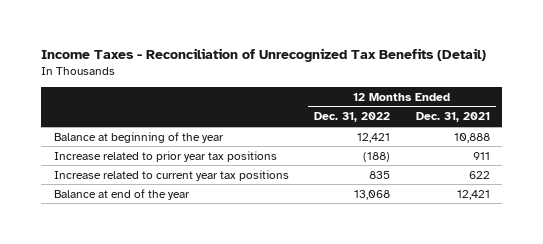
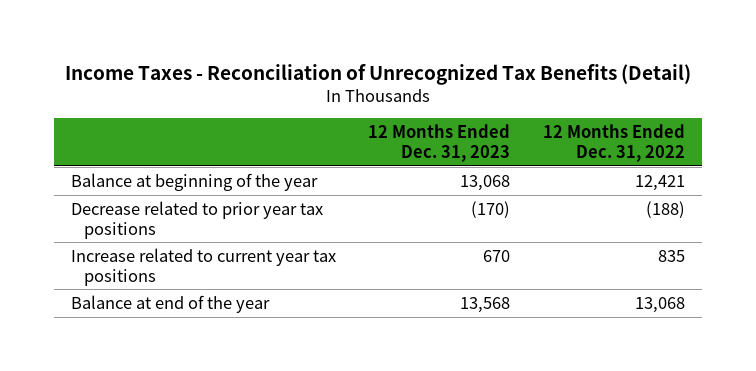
- | 12 Months Ended Dec. 31, 2022 | 12 Months Ended Dec. 31, 2021
+ | 12 Months Ended Dec. 31, 2023 | 12 Months Ended Dec. 31, 2022
- Increase related to prior year tax positions | (188) | 911
+ Decrease related to prior year tax positions | (170) | (188)

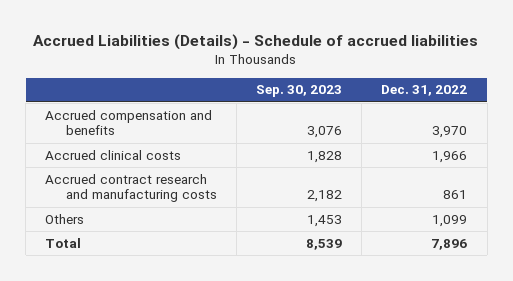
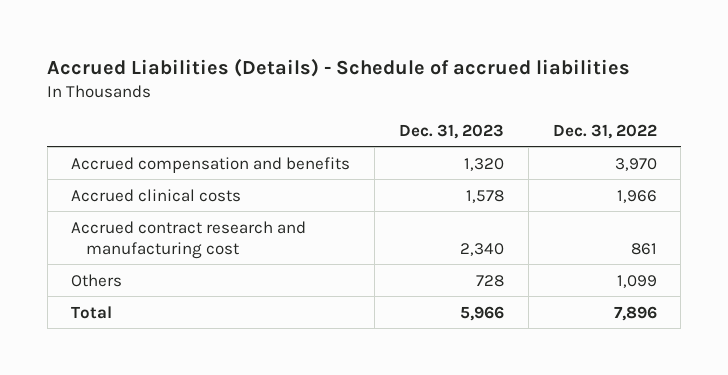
- | Sep. 30, 2023 | Dec. 31, 2022
+ | Dec. 31, 2023 | Dec. 31, 2022
- Accrued contract research and manufacturing costs | 2,182 | 861
+ Accrued contract research and manufacturing cost | 2,340 | 861

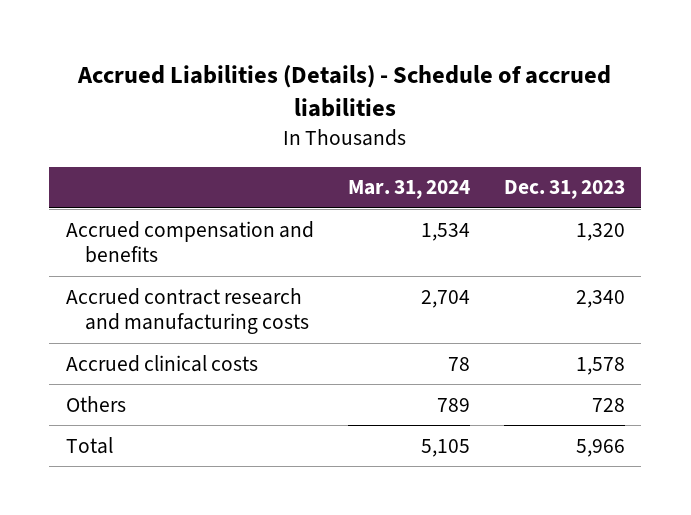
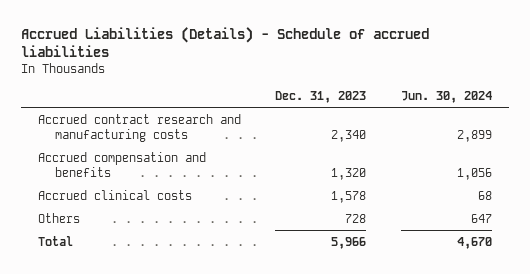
- | Mar. 31, 2024 | Dec. 31, 2023
+ | Dec. 31, 2023 | Jun. 30, 2024
moved down: Accrued compensation and benefits | 1,320 | 1,056

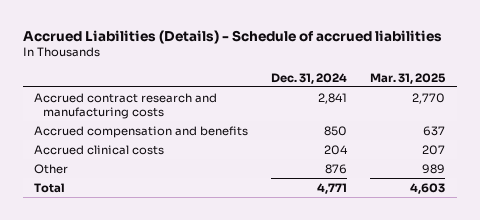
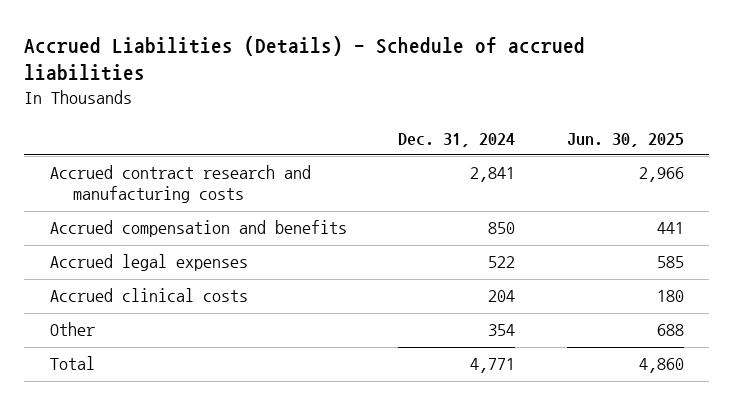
- | Dec. 31, 2024 | Mar. 31, 2025
+ | Dec. 31, 2024 | Jun. 30, 2025
+ Accrued legal expenses | 522 | 585
- Other | 876 | 989
+ Other | 354 | 688

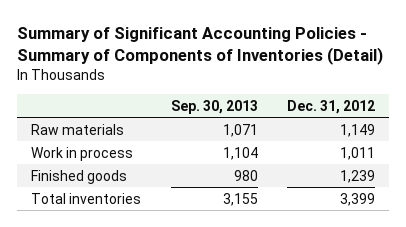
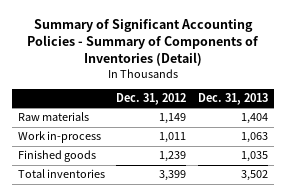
- | Sep. 30, 2013 | Dec. 31, 2012
+ | Dec. 31, 2012 | Dec. 31, 2013
- Work in process | 1,104 | 1,011
+ Work in-process | 1,011 | 1,063

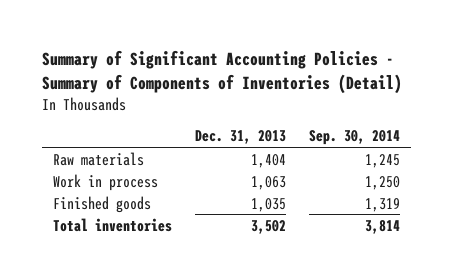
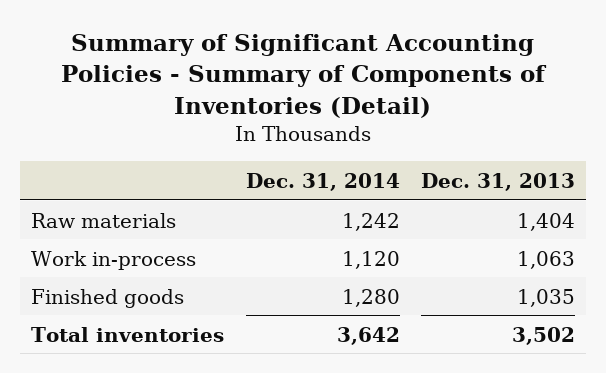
- | Dec. 31, 2013 | Sep. 30, 2014
+ | Dec. 31, 2014 | Dec. 31, 2013
- Work in process | 1,063 | 1,250
+ Work in-process | 1,120 | 1,063

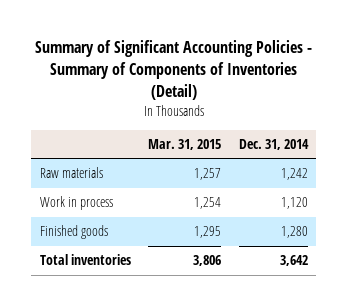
- | Dec. 31, 2014 | Dec. 31, 2013
+ | Mar. 31, 2015 | Dec. 31, 2014
- Work in-process | 1,120 | 1,063
+ Work in process | 1,254 | 1,120

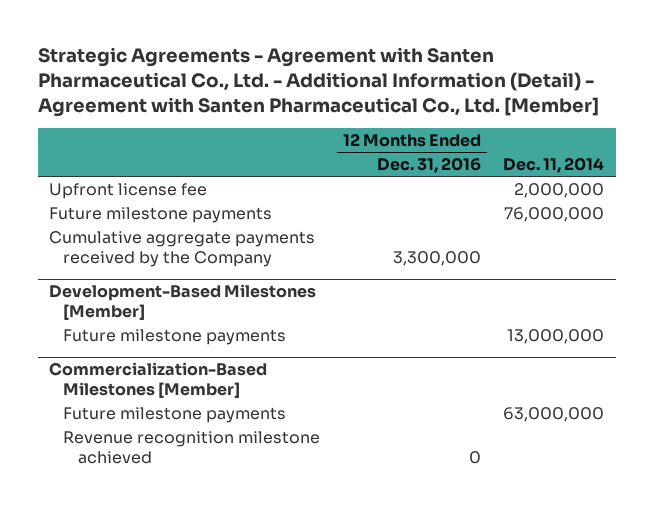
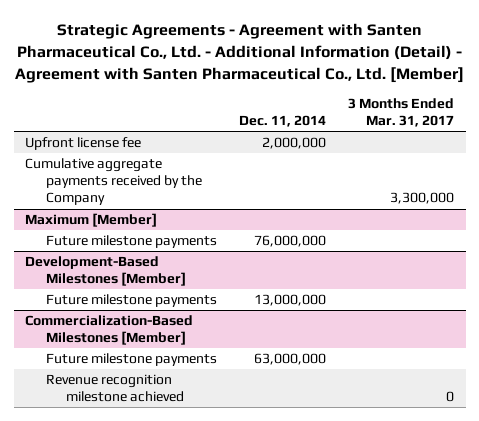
- | 12 Months Ended Dec. 31, 2016 | Dec. 11, 2014
+ | Dec. 11, 2014 | 3 Months Ended Mar. 31, 2017
- Future milestone payments | | 76,000,000
+ Maximum [Member]
+ Future milestone payments | 76,000,000 |

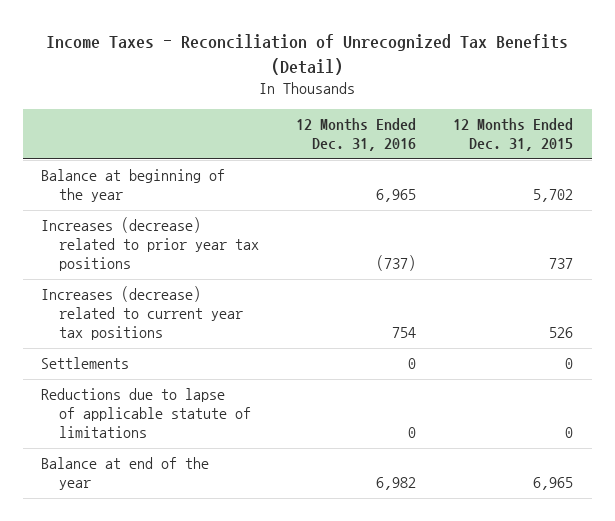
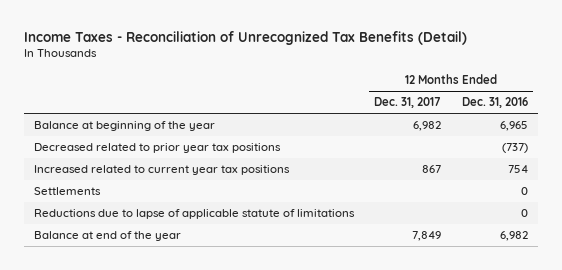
- | 12 Months Ended Dec. 31, 2016 | 12 Months Ended Dec. 31, 2015
+ | 12 Months Ended Dec. 31, 2017 | 12 Months Ended Dec. 31, 2016
- Increases (decrease) related to prior year tax positions | (737) | 737
- Increases (decrease) related to current year tax positions | 754 | 526
+ Decreased related to prior year tax positions | | (737)
+ Increased related to current year tax positions | 867 | 754

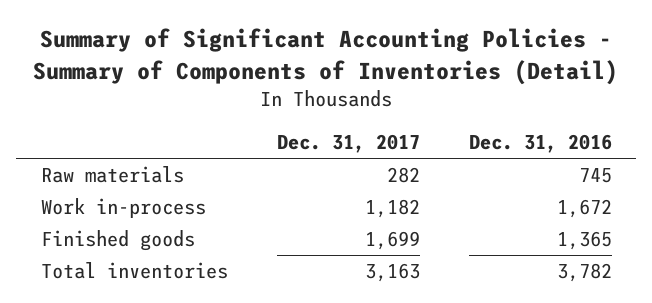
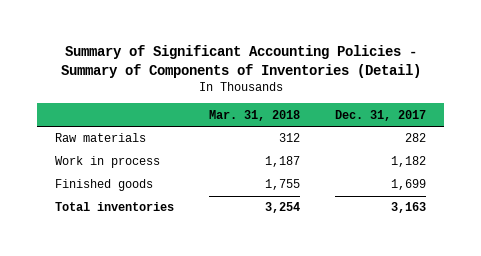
- | Dec. 31, 2017 | Dec. 31, 2016
+ | Mar. 31, 2018 | Dec. 31, 2017
- Work in-process | 1,182 | 1,672
+ Work in process | 1,187 | 1,182

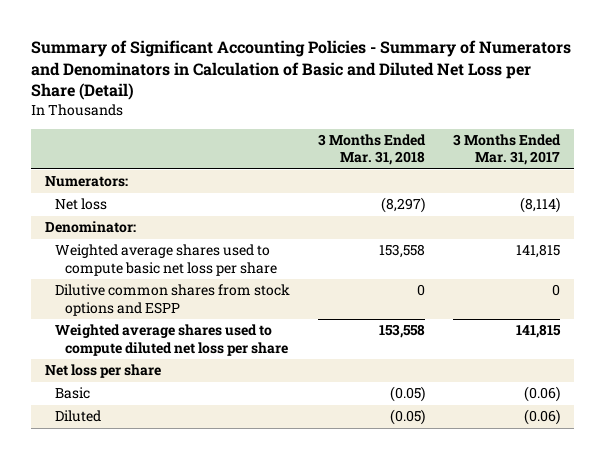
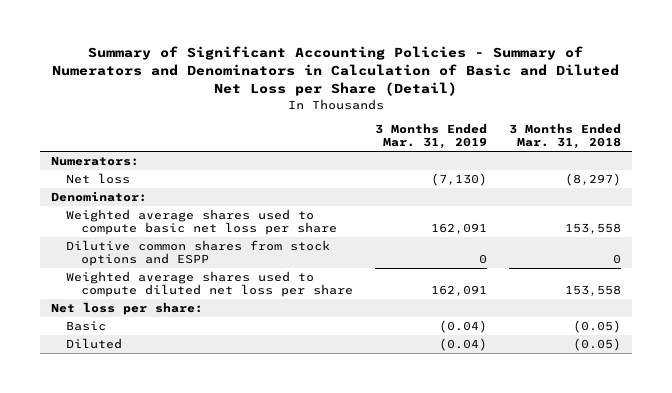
- | 3 Months Ended Mar. 31, 2018 | 3 Months Ended Mar. 31, 2017
+ | 3 Months Ended Mar. 31, 2019 | 3 Months Ended Mar. 31, 2018
- Net loss per share
+ Net loss per share:

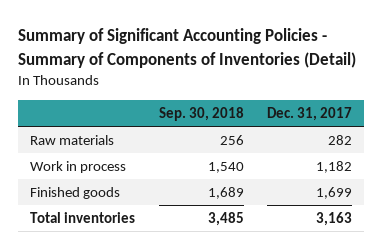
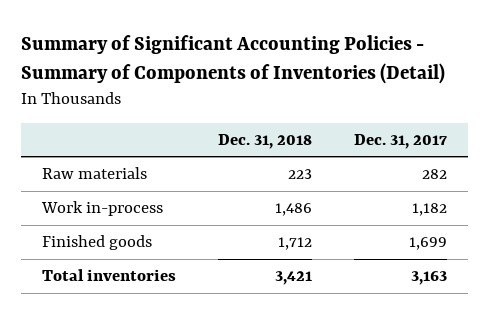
- | Sep. 30, 2018 | Dec. 31, 2017
+ | Dec. 31, 2018 | Dec. 31, 2017
- Work in process | 1,540 | 1,182
+ Work in-process | 1,486 | 1,182

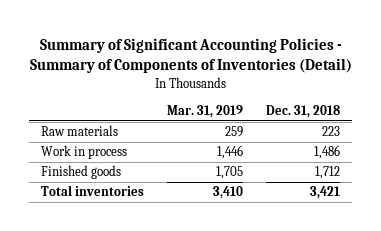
- | Dec. 31, 2018 | Dec. 31, 2017
+ | Mar. 31, 2019 | Dec. 31, 2018
- Work in-process | 1,486 | 1,182
+ Work in process | 1,446 | 1,486

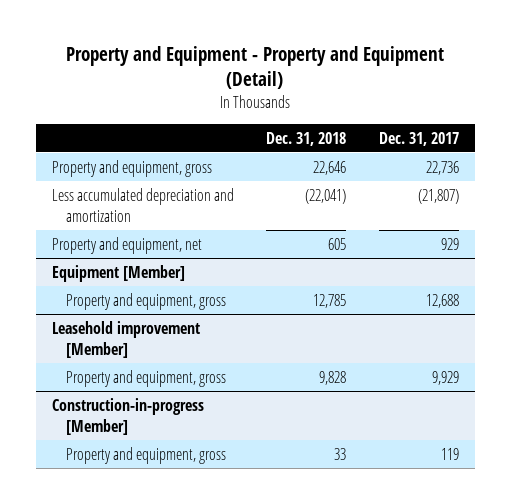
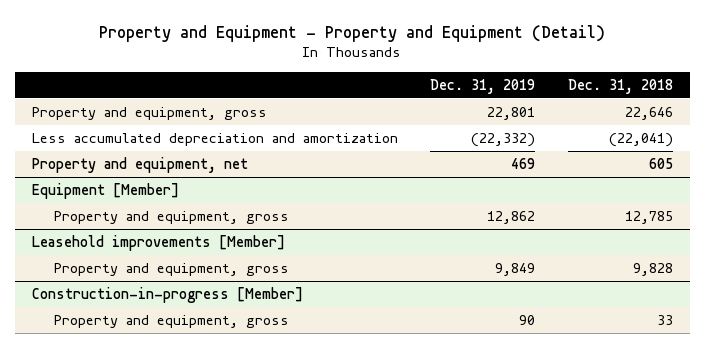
- | Dec. 31, 2018 | Dec. 31, 2017
+ | Dec. 31, 2019 | Dec. 31, 2018
- Leasehold improvement [Member]
+ Leasehold improvements [Member]

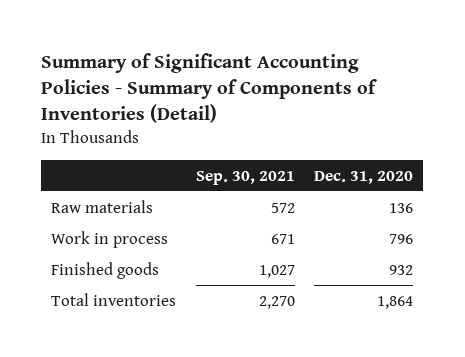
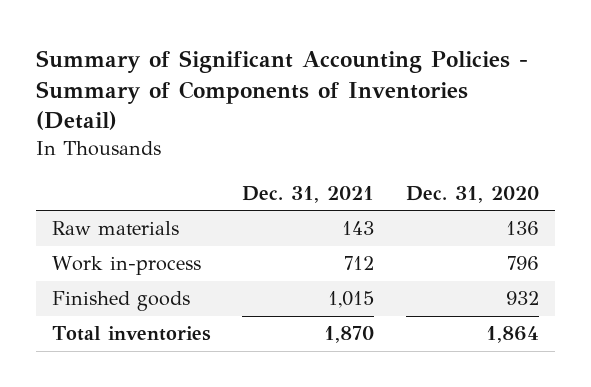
- | Sep. 30, 2021 | Dec. 31, 2020
+ | Dec. 31, 2021 | Dec. 31, 2020
- Work in process | 671 | 796
+ Work in-process | 712 | 796

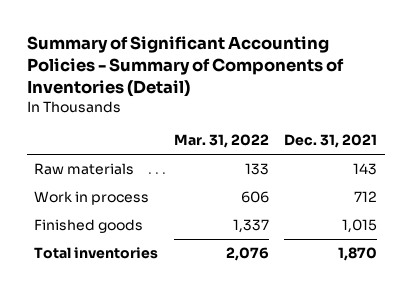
- | Dec. 31, 2021 | Dec. 31, 2020
+ | Mar. 31, 2022 | Dec. 31, 2021
- Work in-process | 712 | 796
+ Work in process | 606 | 712

